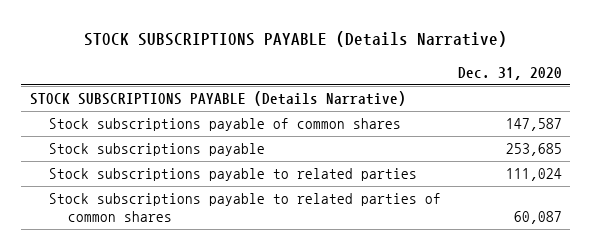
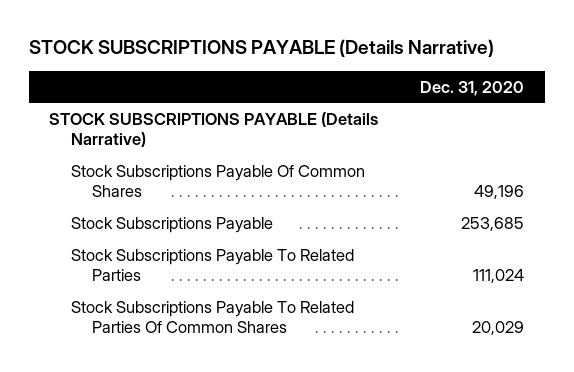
- Stock subscriptions payable of common shares | 147,587
- Stock subscriptions payable | 253,685
- Stock subscriptions payable to related parties | 111,024
- Stock subscriptions payable to related parties of common shares | 60,087
+ Stock Subscriptions Payable Of Common Shares | 49,196
+ Stock Subscriptions Payable | 253,685
+ Stock Subscriptions Payable To Related Parties | 111,024
+ Stock Subscriptions Payable To Related Parties Of Common Shares | 20,029

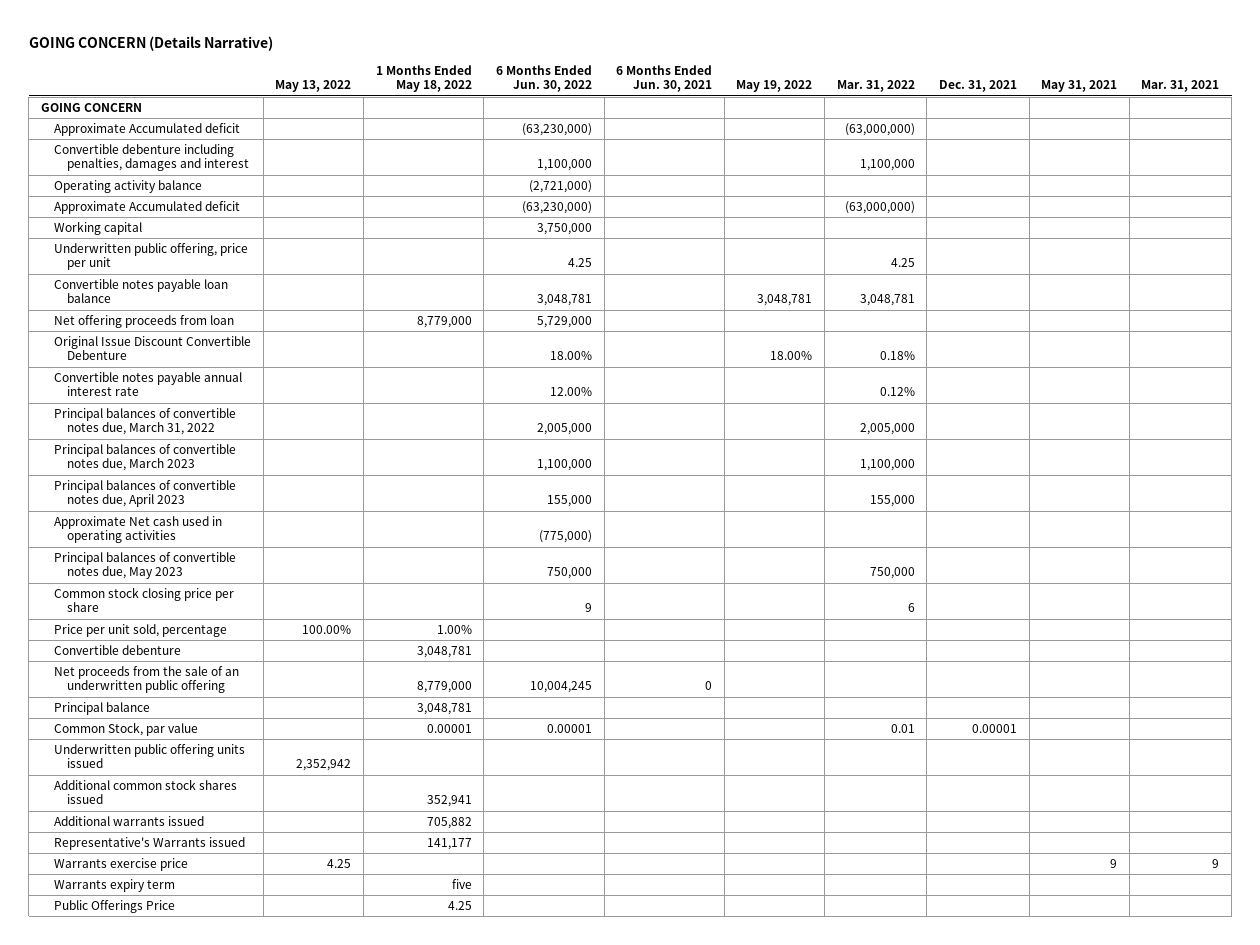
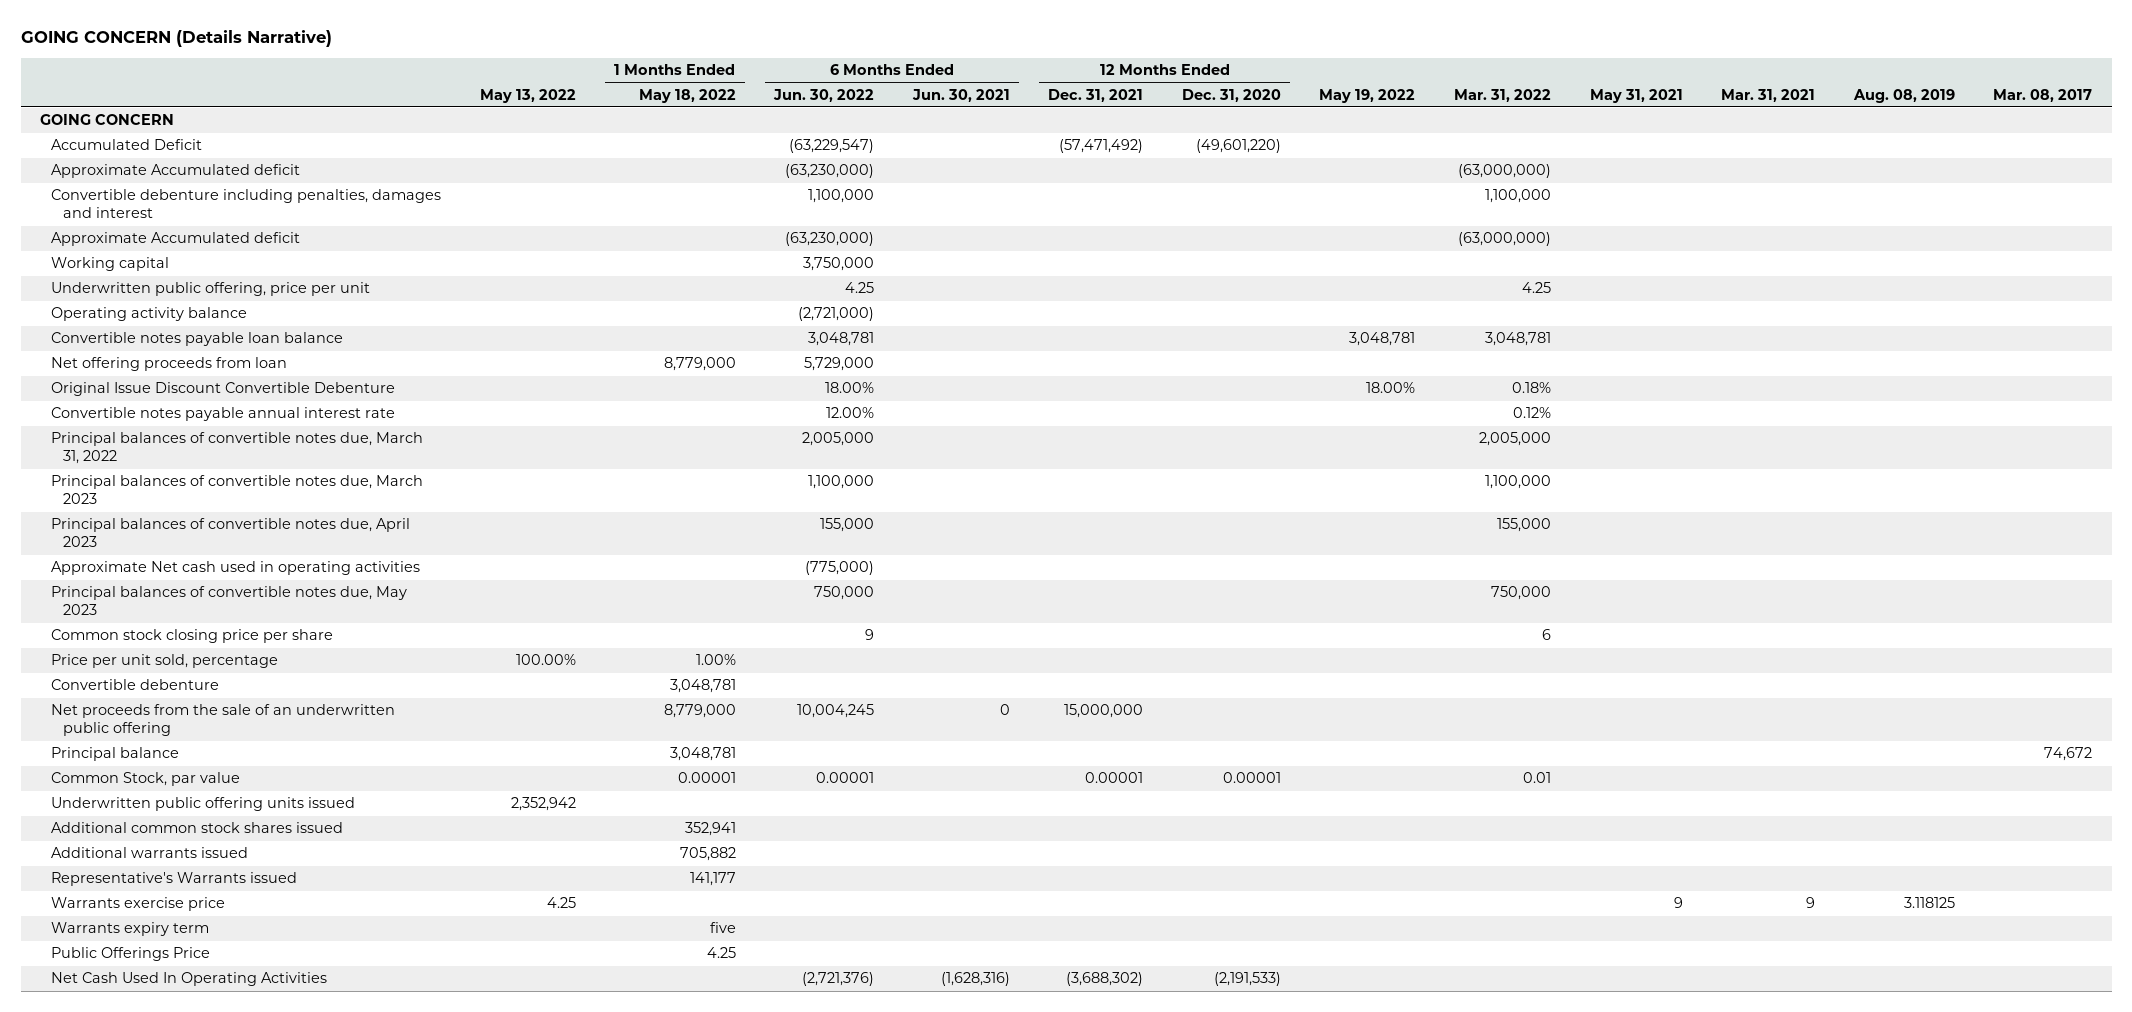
- | May 13, 2022 | 1 Months Ended May 18, 2022 | 6 Months Ended Jun. 30, 2022 | 6 Months Ended Jun. 30, 2021 | May 19, 2022 | Mar. 31, 2022 | Dec. 31, 2021 | May 31, 2021 | Mar. 31, 2021
+ | May 13, 2022 | 1 Months Ended May 18, 2022 | 6 Months Ended Jun. 30, 2022 | 6 Months Ended Jun. 30, 2021 | 12 Months Ended Dec. 31, 2021 | 12 Months Ended Dec. 31, 2020 | May 19, 2022 | Mar. 31, 2022 | May 31, 2021 | Mar. 31, 2021 | Aug. 08, 2019 | Mar. 08, 2017
+ Accumulated Deficit | | | (63,229,547) | | (57,471,492) | (49,601,220) | | | | | |
moved down: Operating activity balance | | | (2,721,000) | | | | | | | | |
+ Net Cash Used In Operating Activities | | | (2,721,376) | (1,628,316) | (3,688,302) | (2,191,533) | | | | | |

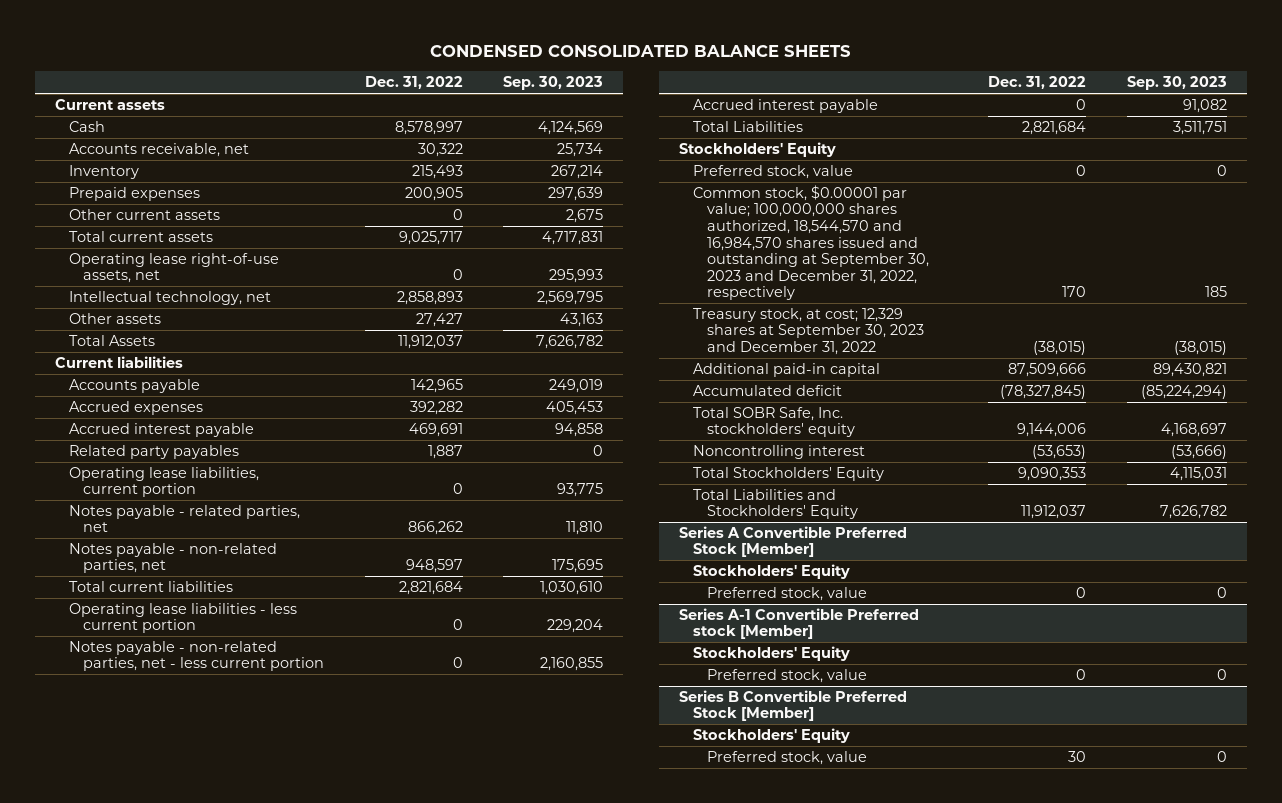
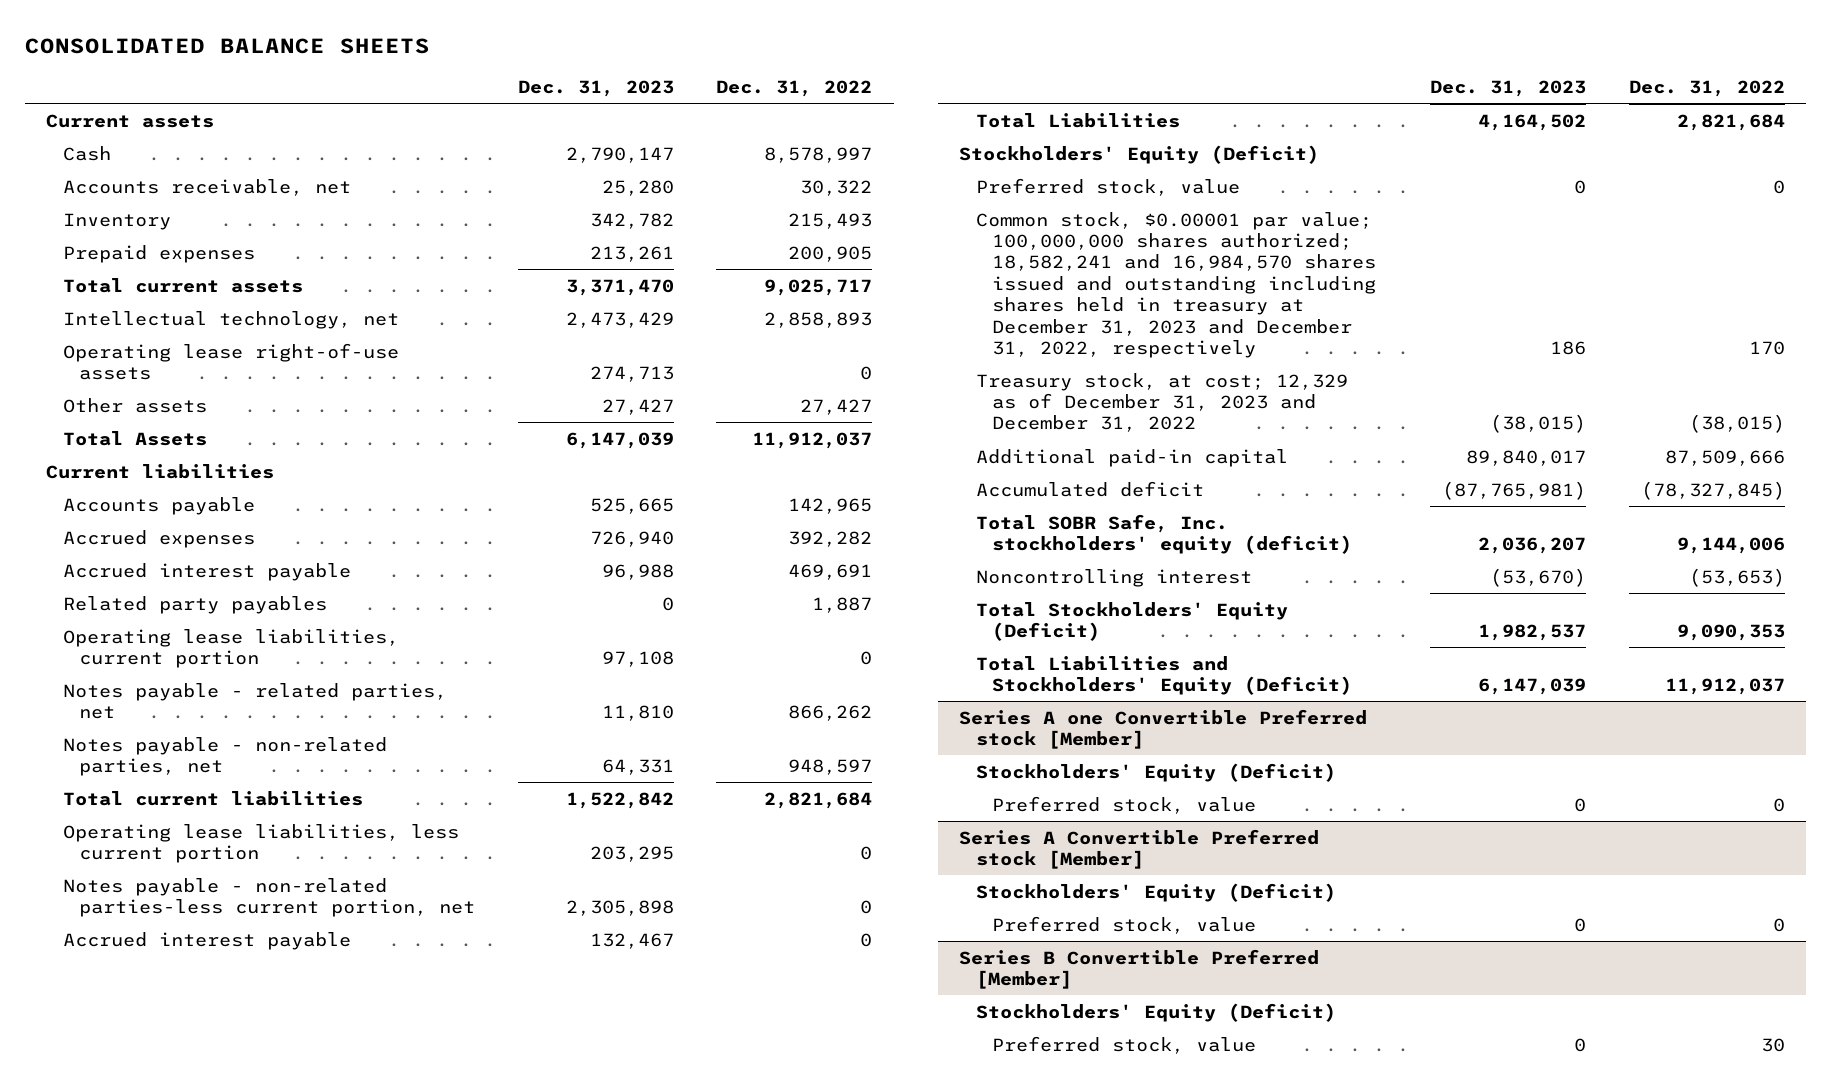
- CONDENSED CONSOLIDATED BALANCE SHEETS
+ CONSOLIDATED BALANCE SHEETS
- | Dec. 31, 2022 | Sep. 30, 2023
+ | Dec. 31, 2023 | Dec. 31, 2022
- Other current assets | 0 | 2,675
- Operating lease right-of-use assets, net | 0 | 295,993
+ Operating lease right-of-use assets | 274,713 | 0
- Operating lease liabilities - less current portion | 0 | 229,204
- Notes payable - non-related parties, net - less current portion | 0 | 2,160,855
+ Operating lease liabilities, less current portion | 203,295 | 0
+ Notes payable - non-related parties-less current portion, net | 2,305,898 | 0
- Stockholders' Equity
+ Stockholders' Equity (Deficit)
- Common stock, $0.00001 par value; 100,000,000 shares authorized, 18,544,570 and 16,984,570 shares issued and outstanding at September 30, 2023 and December 31, 2022, respectively | 170 | 185
- Treasury stock, at cost; 12,329 shares at September 30, 2023 and December 31, 2022 | (38,015) | (38,015)
+ Common stock, $0.00001 par value; 100,000,000 shares authorized; 18,582,241 and 16,984,570 shares issued and outstanding including shares held in treasury at December 31, 2023 and December 31, 2022, respectively | 186 | 170
+ Treasury stock, at cost; 12,329 as of December 31, 2023 and December 31, 2022 | (38,015) | (38,015)
- Total SOBR Safe, Inc. stockholders' equity | 9,144,006 | 4,168,697
+ Total SOBR Safe, Inc. stockholders' equity (deficit) | 2,036,207 | 9,144,006
- Total Stockholders' Equity | 9,090,353 | 4,115,031
- Total Liabilities and Stockholders' Equity | 11,912,037 | 7,626,782
- Series A Convertible Preferred Stock [Member]
- Stockholders' Equity
+ Total Stockholders' Equity (Deficit) | 1,982,537 | 9,090,353
+ Total Liabilities and Stockholders' Equity (Deficit) | 6,147,039 | 11,912,037
+ Series A one Convertible Preferred stock [Member]
+ Stockholders' Equity (Deficit)
- Series A-1 Convertible Preferred stock [Member]
- Stockholders' Equity
+ Series A Convertible Preferred stock [Member]
+ Stockholders' Equity (Deficit)
- Series B Convertible Preferred Stock [Member]
- Stockholders' Equity
+ Series B Convertible Preferred [Member]
+ Stockholders' Equity (Deficit)

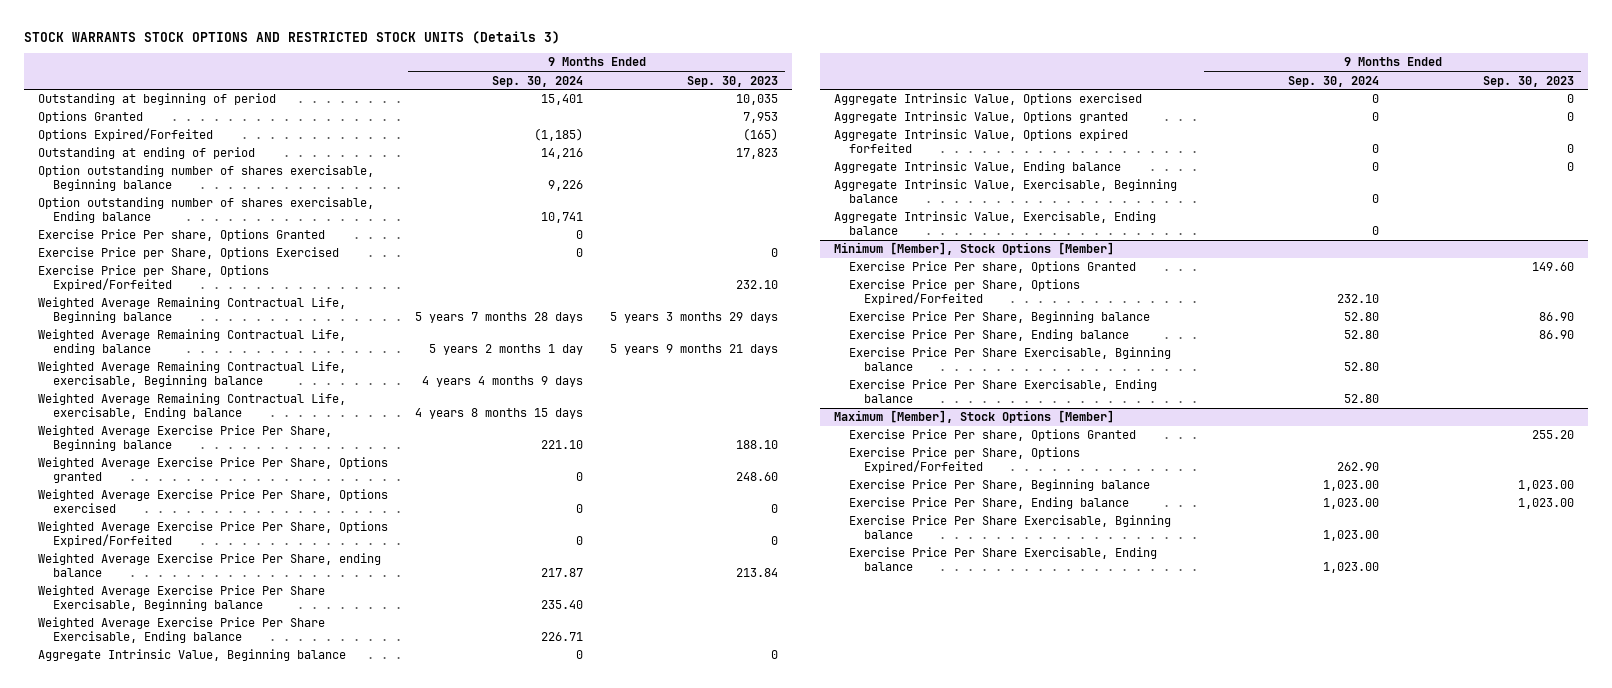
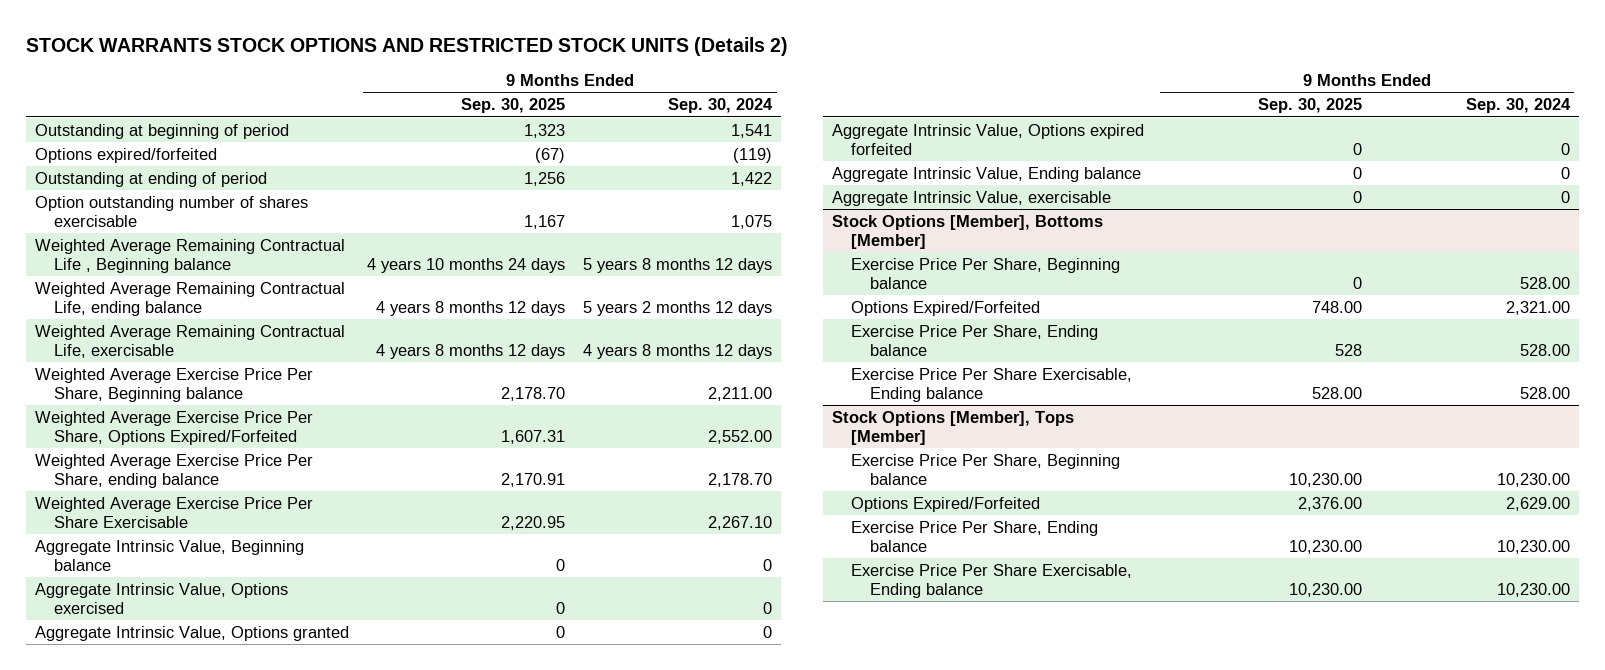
- STOCK WARRANTS STOCK OPTIONS AND RESTRICTED STOCK UNITS (Details 3)
+ STOCK WARRANTS STOCK OPTIONS AND RESTRICTED STOCK UNITS (Details 2)
- | 9 Months Ended Sep. 30, 2024 | 9 Months Ended Sep. 30, 2023
+ | 9 Months Ended Sep. 30, 2025 | 9 Months Ended Sep. 30, 2024
- Outstanding at beginning of period | 15,401 | 10,035
- Options Granted | | 7,953
- Options Expired/Forfeited | (1,185) | (165)
- Outstanding at ending of period | 14,216 | 17,823
- Option outstanding number of shares exercisable, Beginning balance | 9,226 |
- Option outstanding number of shares exercisable, Ending balance | 10,741 |
- Exercise Price Per share, Options Granted | 0 |
- Exercise Price per Share, Options Exercised | 0 | 0
- Exercise Price per Share, Options Expired/Forfeited | | 232.10
- Weighted Average Remaining Contractual Life, Beginning balance | 5 years 7 months 28 days | 5 years 3 months 29 days
- Weighted Average Remaining Contractual Life, ending balance | 5 years 2 months 1 day | 5 years 9 months 21 days
- Weighted Average Remaining Contractual Life, exercisable, Beginning balance | 4 years 4 months 9 days |
- Weighted Average Remaining Contractual Life, exercisable, Ending balance | 4 years 8 months 15 days |
- Weighted Average Exercise Price Per Share, Beginning balance | 221.10 | 188.10
- Weighted Average Exercise Price Per Share, Options granted | 0 | 248.60
- Weighted Average Exercise Price Per Share, Options exercised | 0 | 0
- Weighted Average Exercise Price Per Share, Options Expired/Forfeited | 0 | 0
- Weighted Average Exercise Price Per Share, ending balance | 217.87 | 213.84
- Weighted Average Exercise Price Per Share Exercisable, Beginning balance | 235.40 |
- Weighted Average Exercise Price Per Share Exercisable, Ending balance | 226.71 |
+ Outstanding at beginning of period | 1,323 | 1,541
+ Options expired/forfeited | (67) | (119)
+ Outstanding at ending of period | 1,256 | 1,422
+ Option outstanding number of shares exercisable | 1,167 | 1,075
+ Weighted Average Remaining Contractual Life , Beginning balance | 4 years 10 months 24 days | 5 years 8 months 12 days
+ Weighted Average Remaining Contractual Life, ending balance | 4 years 8 months 12 days | 5 years 2 months 12 days
+ Weighted Average Remaining Contractual Life, exercisable | 4 years 8 months 12 days | 4 years 8 months 12 days
+ Weighted Average Exercise Price Per Share, Beginning balance | 2,178.70 | 2,211.00
+ Weighted Average Exercise Price Per Share, Options Expired/Forfeited | 1,607.31 | 2,552.00
+ Weighted Average Exercise Price Per Share, ending balance | 2,170.91 | 2,178.70
+ Weighted Average Exercise Price Per Share Exercisable | 2,220.95 | 2,267.10
- Aggregate Intrinsic Value, Exercisable, Beginning balance | 0 |
- Aggregate Intrinsic Value, Exercisable, Ending balance | 0 |
- Minimum [Member], Stock Options [Member]
- Exercise Price Per share, Options Granted | | 149.60
- Exercise Price per Share, Options Expired/Forfeited | 232.10 |
- Exercise Price Per Share, Beginning balance | 52.80 | 86.90
- Exercise Price Per Share, Ending balance | 52.80 | 86.90
- Exercise Price Per Share Exercisable, Bginning balance | 52.80 |
- Exercise Price Per Share Exercisable, Ending balance | 52.80 |
- Maximum [Member], Stock Options [Member]
- Exercise Price Per share, Options Granted | | 255.20
- Exercise Price per Share, Options Expired/Forfeited | 262.90 |
- Exercise Price Per Share, Beginning balance | 1,023.00 | 1,023.00
- Exercise Price Per Share, Ending balance | 1,023.00 | 1,023.00
- Exercise Price Per Share Exercisable, Bginning balance | 1,023.00 |
- Exercise Price Per Share Exercisable, Ending balance | 1,023.00 |
+ Aggregate Intrinsic Value, exercisable | 0 | 0
+ Stock Options [Member], Bottoms [Member]
+ Exercise Price Per Share, Beginning balance | 0 | 528.00
+ Options Expired/Forfeited | 748.00 | 2,321.00
+ Exercise Price Per Share, Ending balance | 528 | 528.00
+ Exercise Price Per Share Exercisable, Ending balance | 528.00 | 528.00
+ Stock Options [Member], Tops [Member]
+ Exercise Price Per Share, Beginning balance | 10,230.00 | 10,230.00
+ Options Expired/Forfeited | 2,376.00 | 2,629.00
+ Exercise Price Per Share, Ending balance | 10,230.00 | 10,230.00
+ Exercise Price Per Share Exercisable, Ending balance | 10,230.00 | 10,230.00

